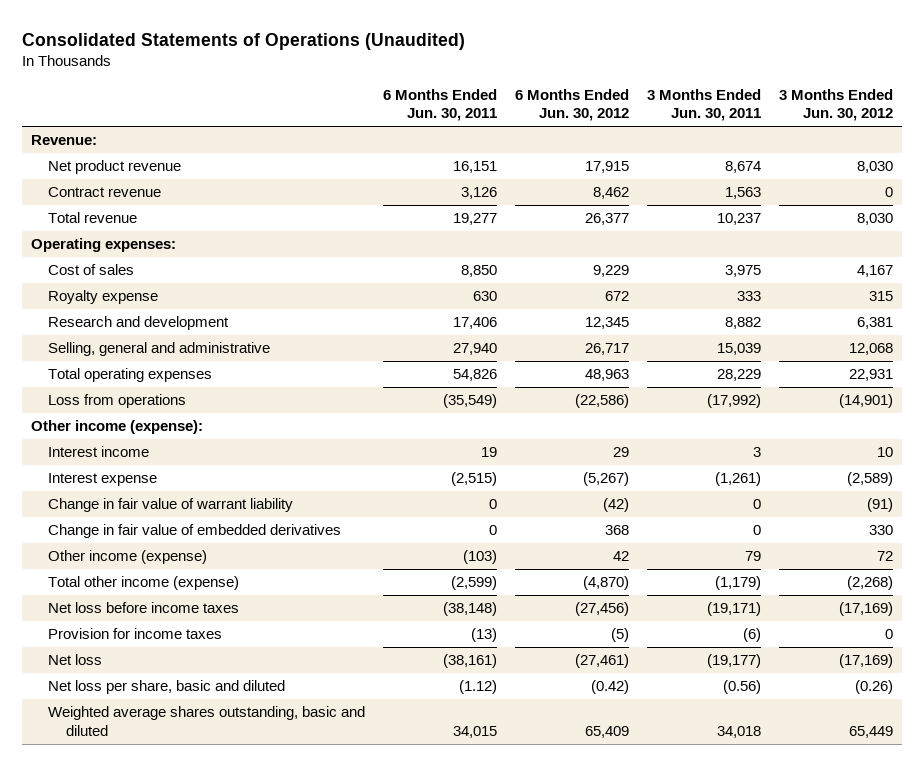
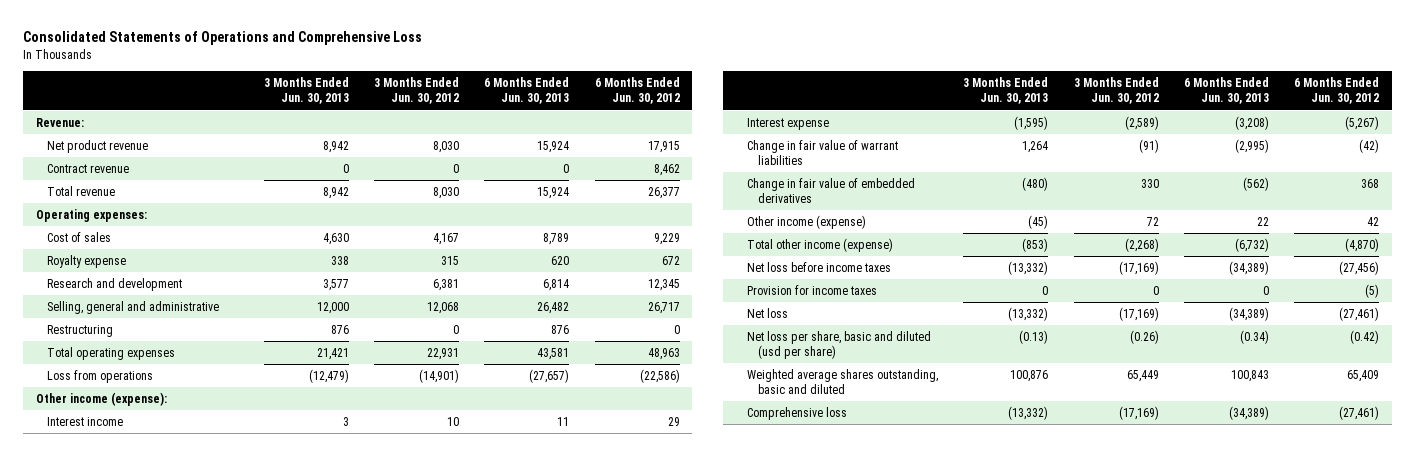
- Consolidated Statements of Operations (Unaudited)
+ Consolidated Statements of Operations and Comprehensive Loss
- | 6 Months Ended Jun. 30, 2011 | 6 Months Ended Jun. 30, 2012 | 3 Months Ended Jun. 30, 2011 | 3 Months Ended Jun. 30, 2012
+ | 3 Months Ended Jun. 30, 2013 | 3 Months Ended Jun. 30, 2012 | 6 Months Ended Jun. 30, 2013 | 6 Months Ended Jun. 30, 2012
+ Restructuring | 876 | 0 | 876 | 0
- Change in fair value of warrant liability | 0 | (42) | 0 | (91)
+ Change in fair value of warrant liabilities | 1,264 | (91) | (2,995) | (42)
- Net loss per share, basic and diluted | (1.12) | (0.42) | (0.56) | (0.26)
+ Net loss per share, basic and diluted (usd per share) | (0.13) | (0.26) | (0.34) | (0.42)
+ Comprehensive loss | (13,332) | (17,169) | (34,389) | (27,461)

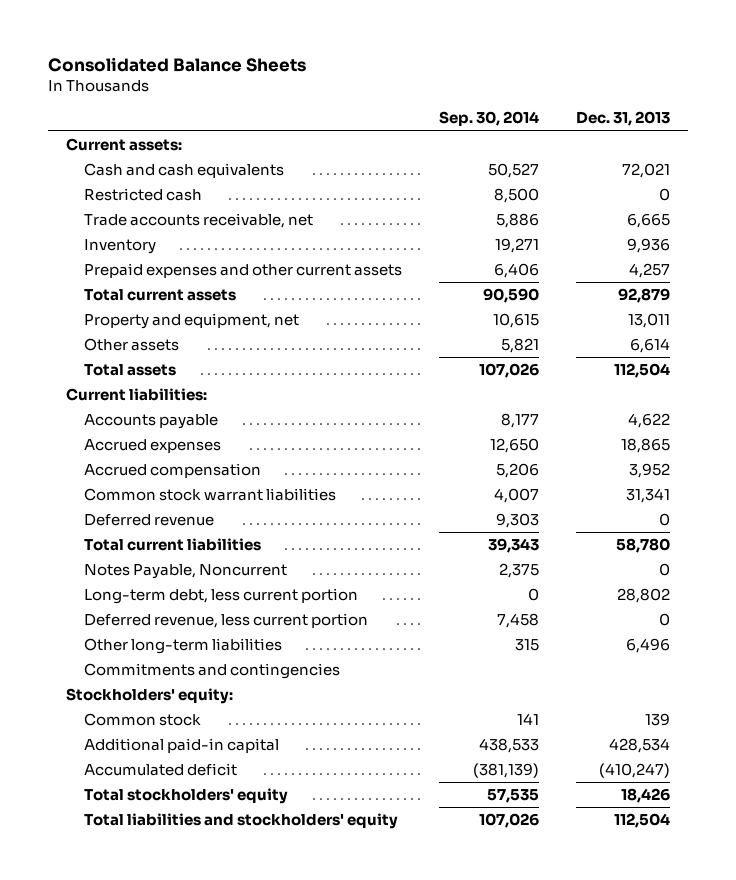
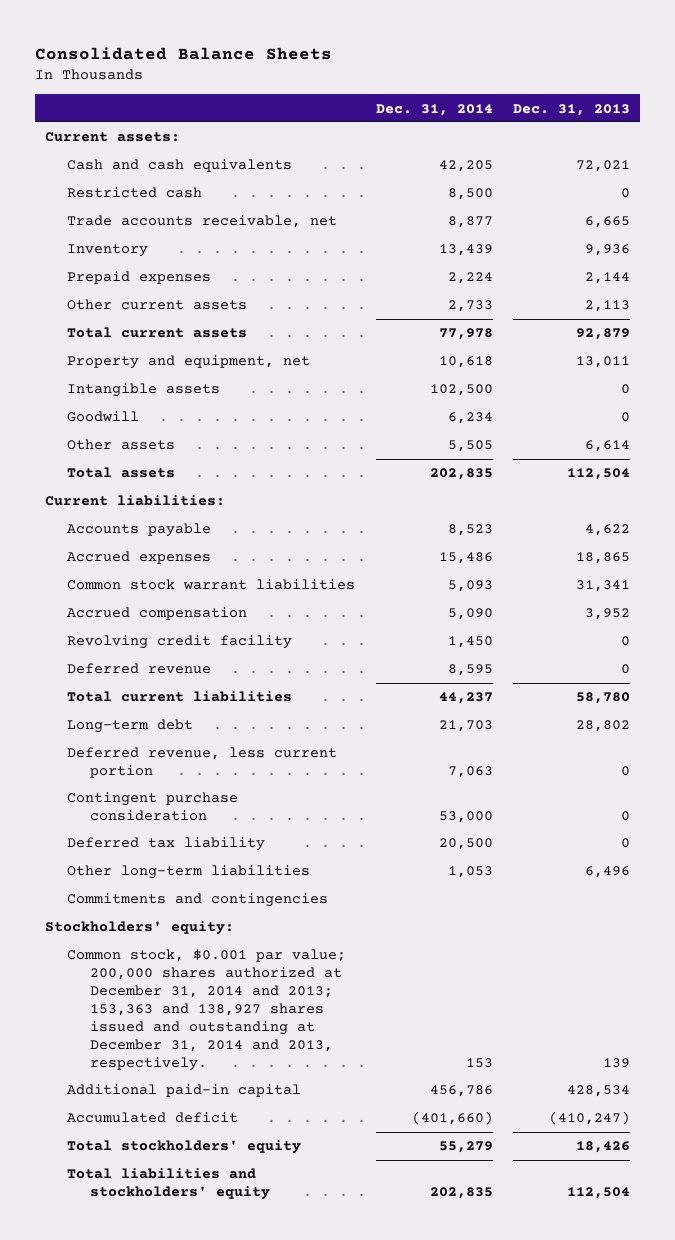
- | Sep. 30, 2014 | Dec. 31, 2013
+ | Dec. 31, 2014 | Dec. 31, 2013
- Prepaid expenses and other current assets | 6,406 | 4,257
+ Prepaid expenses | 2,224 | 2,144
+ Other current assets | 2,733 | 2,113
+ Intangible assets | 102,500 | 0
+ Goodwill | 6,234 | 0
moved down: Accrued compensation | 5,090 | 3,952
+ Revolving credit facility | 1,450 | 0
- Notes Payable, Noncurrent | 2,375 | 0
- Long-term debt, less current portion | 0 | 28,802
+ Long-term debt | 21,703 | 28,802
+ Contingent purchase consideration | 53,000 | 0
+ Deferred tax liability | 20,500 | 0
- Common stock | 141 | 139
+ Common stock, $0.001 par value; 200,000 shares authorized at December 31, 2014 and 2013; 153,363 and 138,927 shares issued and outstanding at December 31, 2014 and 2013, respectively. | 153 | 139

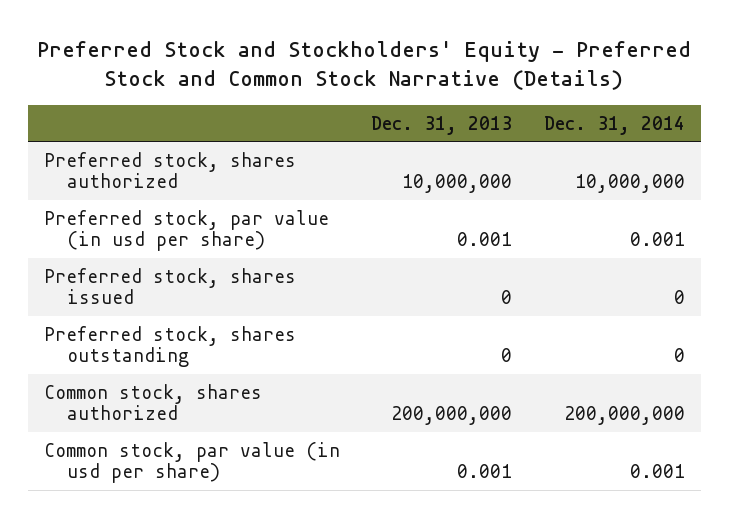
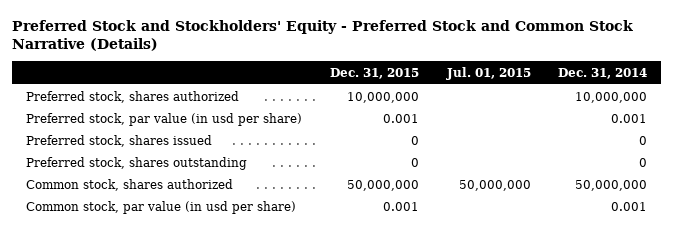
- | Dec. 31, 2013 | Dec. 31, 2014
+ | Dec. 31, 2015 | Jul. 01, 2015 | Dec. 31, 2014
- Common stock, shares authorized | 200,000,000 | 200,000,000
+ Common stock, shares authorized | 50,000,000 | 50,000,000 | 50,000,000

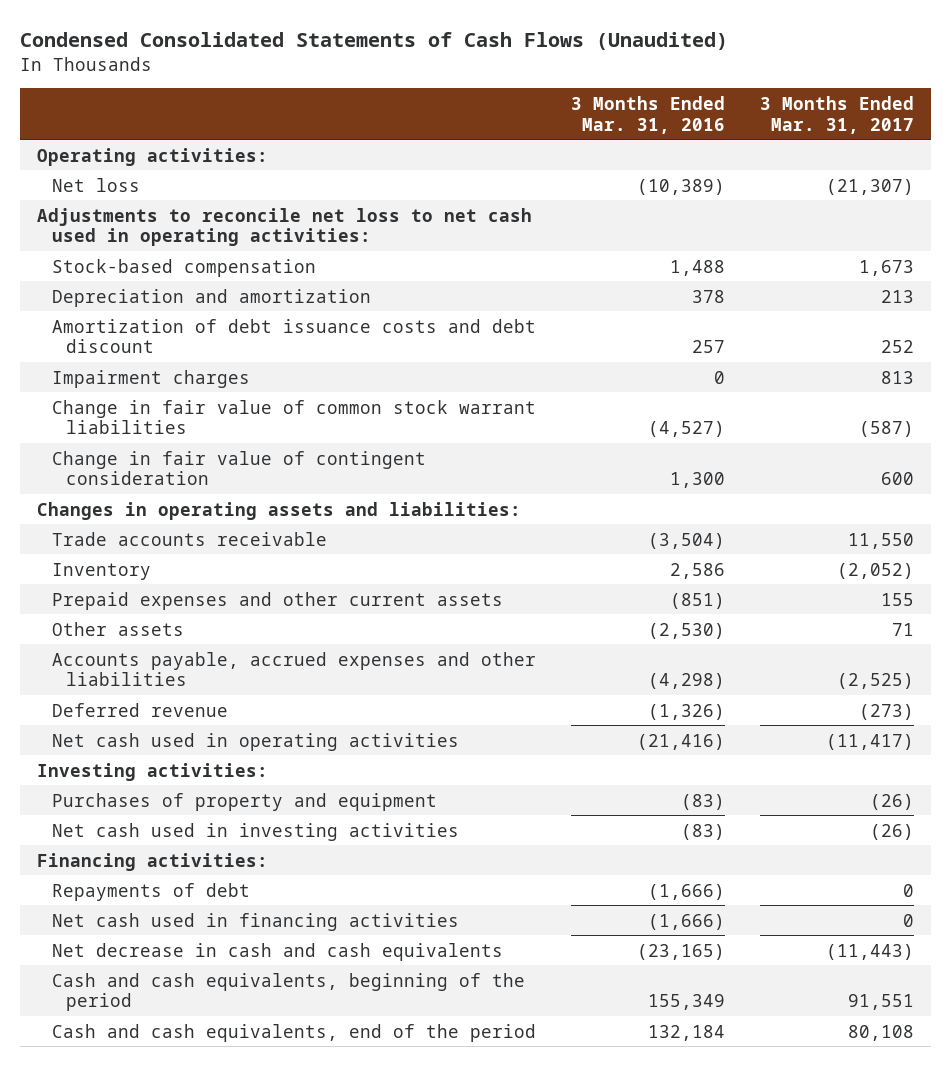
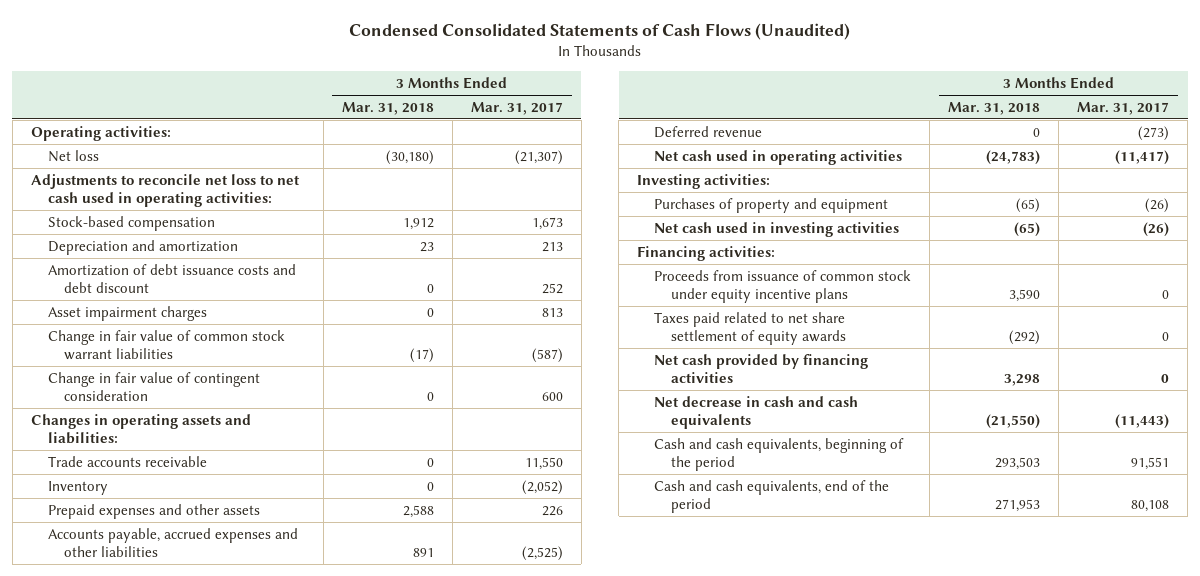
- | 3 Months Ended Mar. 31, 2016 | 3 Months Ended Mar. 31, 2017
+ | 3 Months Ended Mar. 31, 2018 | 3 Months Ended Mar. 31, 2017
- Impairment charges | 0 | 813
+ Asset impairment charges | 0 | 813
- Prepaid expenses and other current assets | (851) | 155
- Other assets | (2,530) | 71
+ Prepaid expenses and other assets | 2,588 | 226
- Repayments of debt | (1,666) | 0
- Net cash used in financing activities | (1,666) | 0
+ Proceeds from issuance of common stock under equity incentive plans | 3,590 | 0
+ Taxes paid related to net share settlement of equity awards | (292) | 0
+ Net cash provided by financing activities | 3,298 | 0

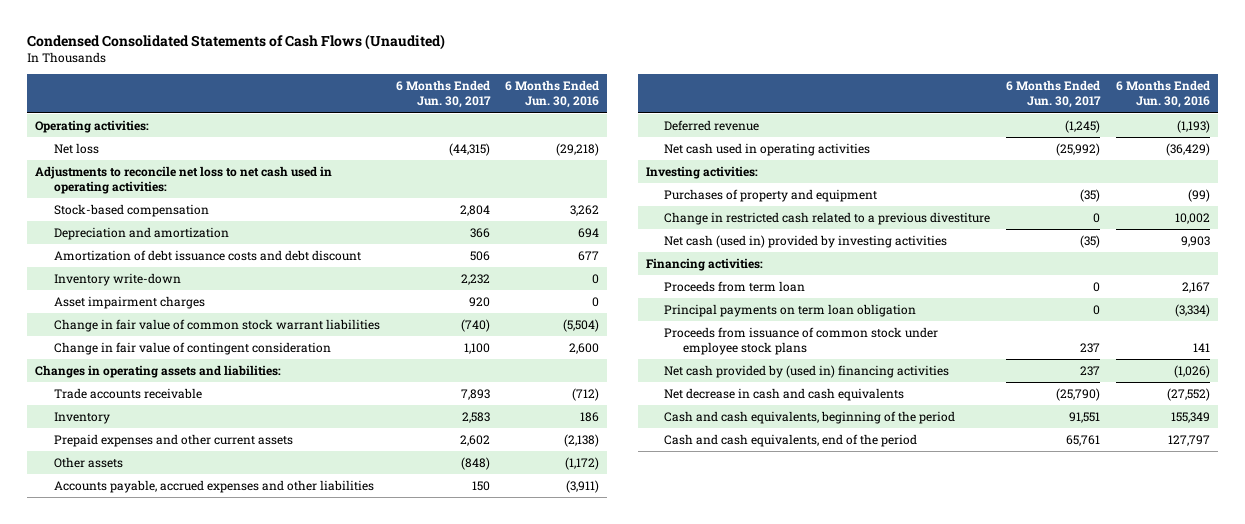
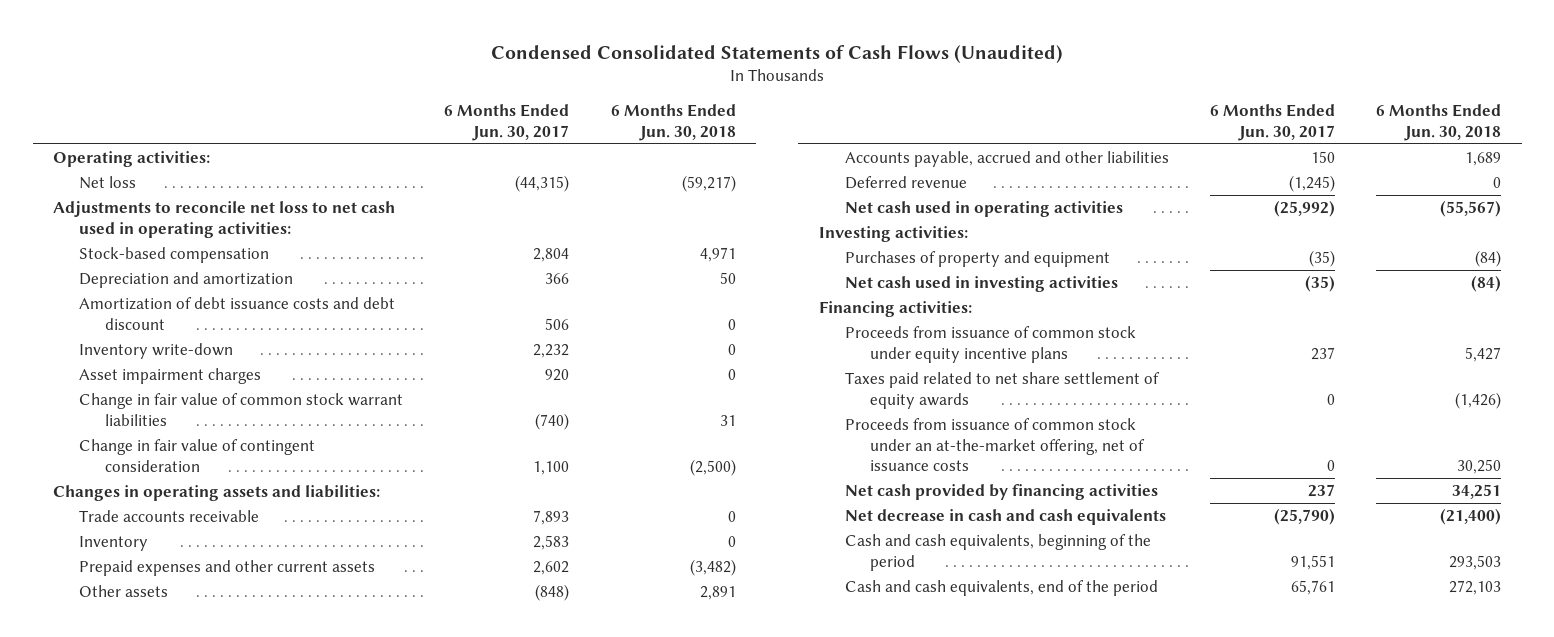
- | 6 Months Ended Jun. 30, 2017 | 6 Months Ended Jun. 30, 2016
+ | 6 Months Ended Jun. 30, 2017 | 6 Months Ended Jun. 30, 2018
- Accounts payable, accrued expenses and other liabilities | 150 | (3,911)
+ Accounts payable, accrued and other liabilities | 150 | 1,689
- Change in restricted cash related to a previous divestiture | 0 | 10,002
- Net cash (used in) provided by investing activities | (35) | 9,903
+ Net cash used in investing activities | (35) | (84)
- Proceeds from term loan | 0 | 2,167
- Principal payments on term loan obligation | 0 | (3,334)
- Proceeds from issuance of common stock under employee stock plans | 237 | 141
- Net cash provided by (used in) financing activities | 237 | (1,026)
+ Proceeds from issuance of common stock under equity incentive plans | 237 | 5,427
+ Taxes paid related to net share settlement of equity awards | 0 | (1,426)
+ Proceeds from issuance of common stock under an at-the-market offering, net of issuance costs | 0 | 30,250
+ Net cash provided by financing activities | 237 | 34,251

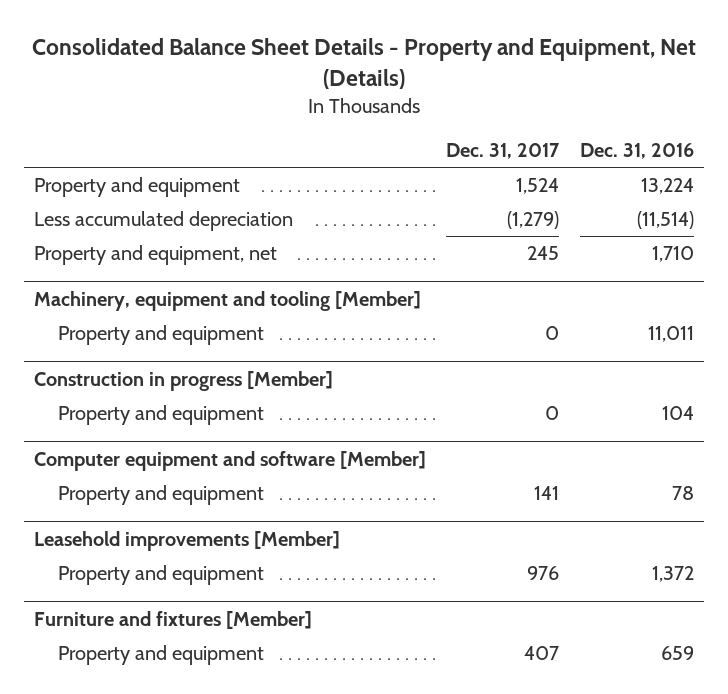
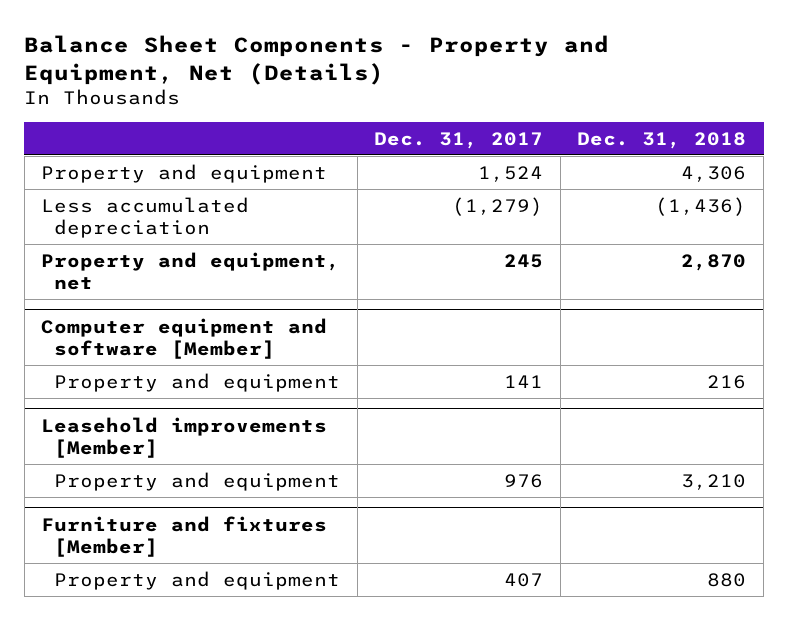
- Consolidated Balance Sheet Details - Property and Equipment, Net (Details)
+ Balance Sheet Components - Property and Equipment, Net (Details)
- | Dec. 31, 2017 | Dec. 31, 2016
+ | Dec. 31, 2017 | Dec. 31, 2018
- Machinery, equipment and tooling [Member]
- Property and equipment | 0 | 11,011
- Construction in progress [Member]
- Property and equipment | 0 | 104

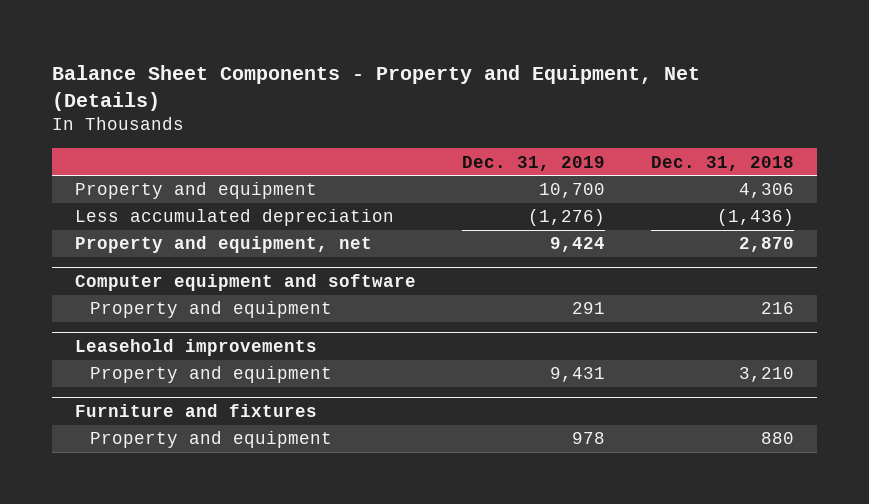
- | Dec. 31, 2017 | Dec. 31, 2018
+ | Dec. 31, 2019 | Dec. 31, 2018
- Computer equipment and software [Member]
+ Computer equipment and software
- Leasehold improvements [Member]
+ Leasehold improvements
- Furniture and fixtures [Member]
+ Furniture and fixtures

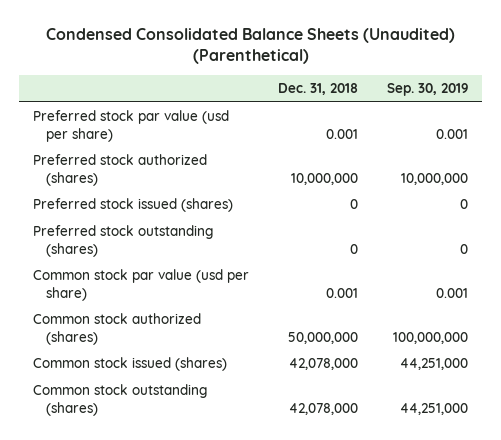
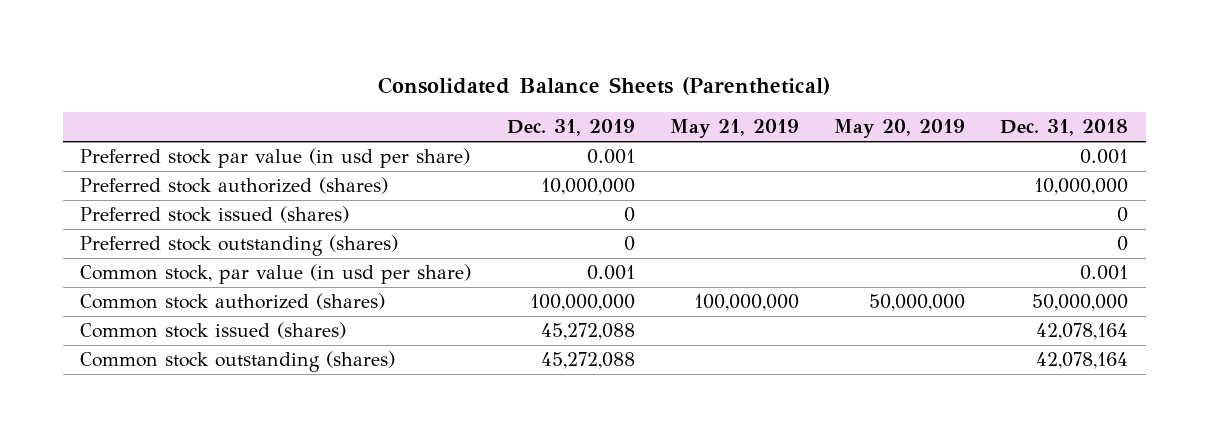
- Condensed Consolidated Balance Sheets (Unaudited) (Parenthetical)
+ Consolidated Balance Sheets (Parenthetical)
- | Dec. 31, 2018 | Sep. 30, 2019
+ | Dec. 31, 2019 | May 21, 2019 | May 20, 2019 | Dec. 31, 2018
- Preferred stock par value (usd per share) | 0.001 | 0.001
+ Preferred stock par value (in usd per share) | 0.001 | | | 0.001
- Common stock par value (usd per share) | 0.001 | 0.001
+ Common stock, par value (in usd per share) | 0.001 | | | 0.001
- Common stock issued (shares) | 42,078,000 | 44,251,000
- Common stock outstanding (shares) | 42,078,000 | 44,251,000
+ Common stock issued (shares) | 45,272,088 | | | 42,078,164
+ Common stock outstanding (shares) | 45,272,088 | | | 42,078,164

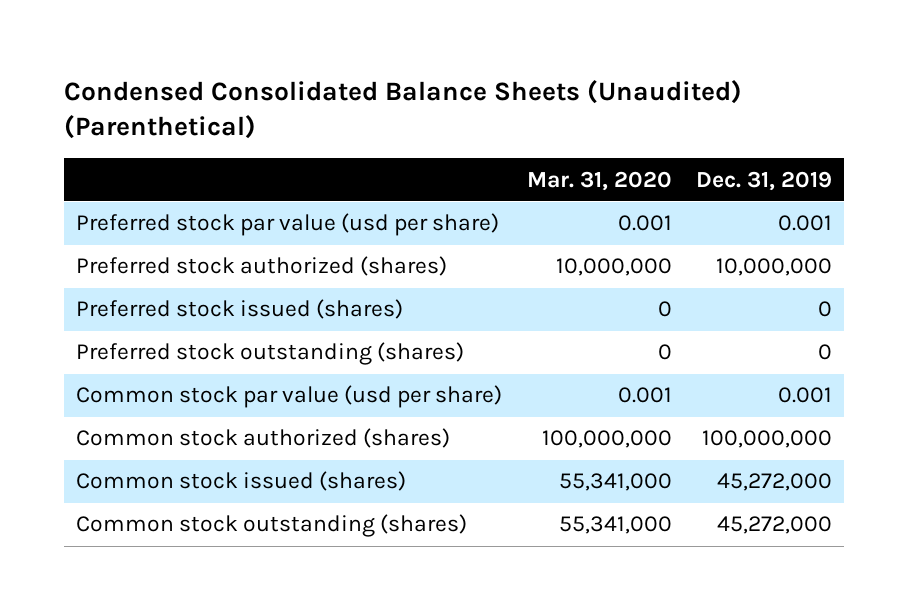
- Consolidated Balance Sheets (Parenthetical)
+ Condensed Consolidated Balance Sheets (Unaudited) (Parenthetical)
- | Dec. 31, 2019 | May 21, 2019 | May 20, 2019 | Dec. 31, 2018
+ | Mar. 31, 2020 | Dec. 31, 2019
- Preferred stock par value (in usd per share) | 0.001 | | | 0.001
+ Preferred stock par value (usd per share) | 0.001 | 0.001
- Common stock, par value (in usd per share) | 0.001 | | | 0.001
+ Common stock par value (usd per share) | 0.001 | 0.001
- Common stock issued (shares) | 45,272,088 | | | 42,078,164
- Common stock outstanding (shares) | 45,272,088 | | | 42,078,164
+ Common stock issued (shares) | 55,341,000 | 45,272,000
+ Common stock outstanding (shares) | 55,341,000 | 45,272,000

